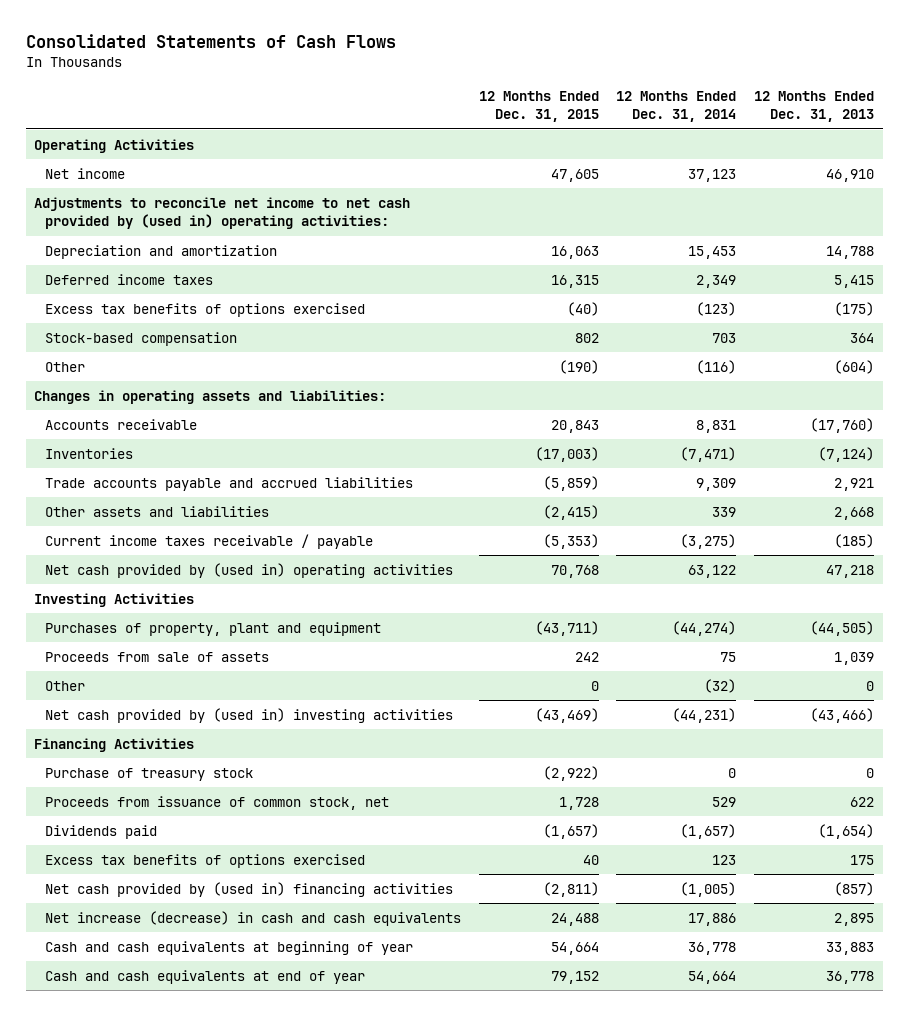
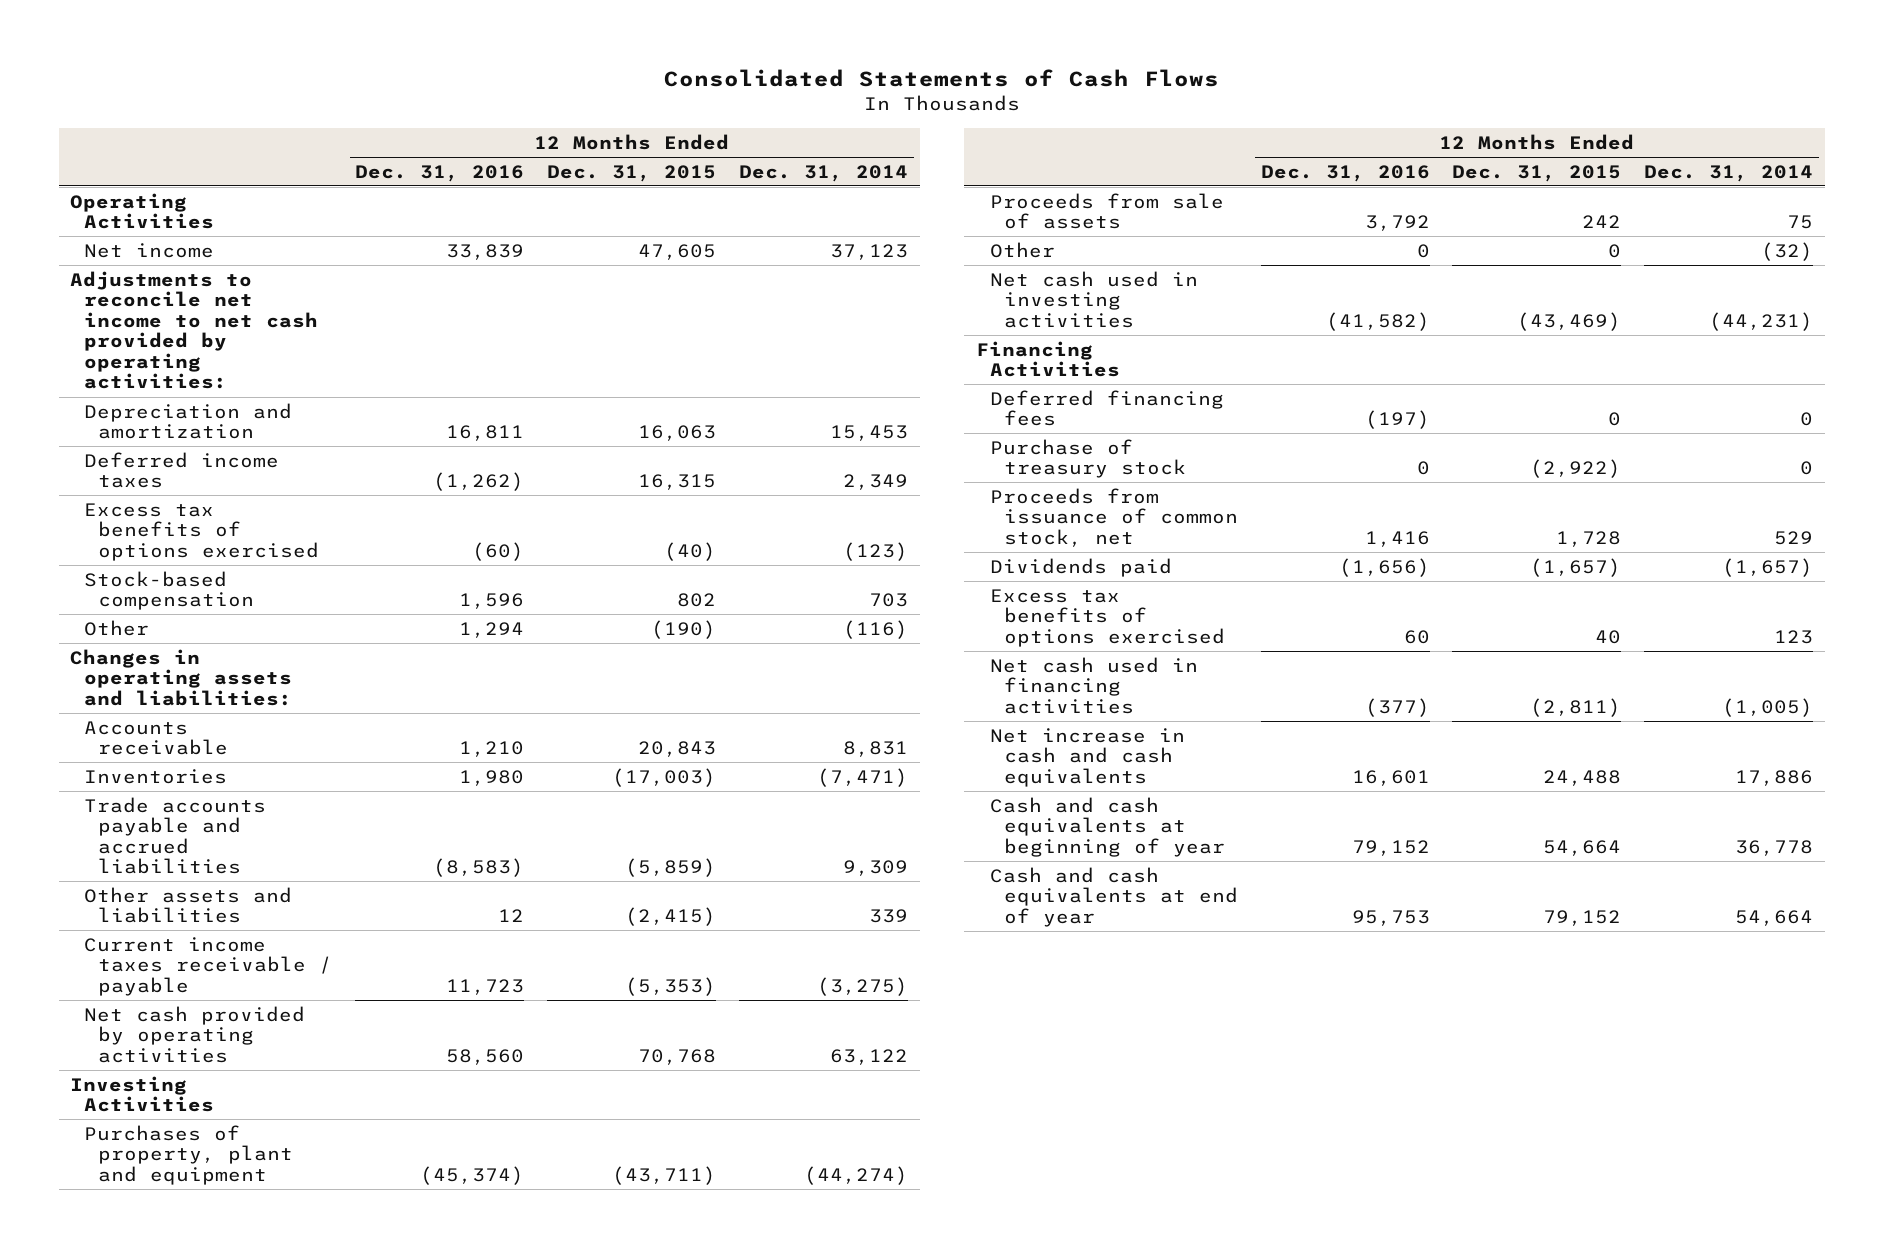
- | 12 Months Ended Dec. 31, 2015 | 12 Months Ended Dec. 31, 2014 | 12 Months Ended Dec. 31, 2013
+ | 12 Months Ended Dec. 31, 2016 | 12 Months Ended Dec. 31, 2015 | 12 Months Ended Dec. 31, 2014
- Adjustments to reconcile net income to net cash provided by (used in) operating activities:
+ Adjustments to reconcile net income to net cash provided by operating activities:
- Net cash provided by (used in) operating activities | 70,768 | 63,122 | 47,218
+ Net cash provided by operating activities | 58,560 | 70,768 | 63,122
- Net cash provided by (used in) investing activities | (43,469) | (44,231) | (43,466)
+ Net cash used in investing activities | (41,582) | (43,469) | (44,231)
+ Deferred financing fees | (197) | 0 | 0
- Net cash provided by (used in) financing activities | (2,811) | (1,005) | (857)
- Net increase (decrease) in cash and cash equivalents | 24,488 | 17,886 | 2,895
+ Net cash used in financing activities | (377) | (2,811) | (1,005)
+ Net increase in cash and cash equivalents | 16,601 | 24,488 | 17,886

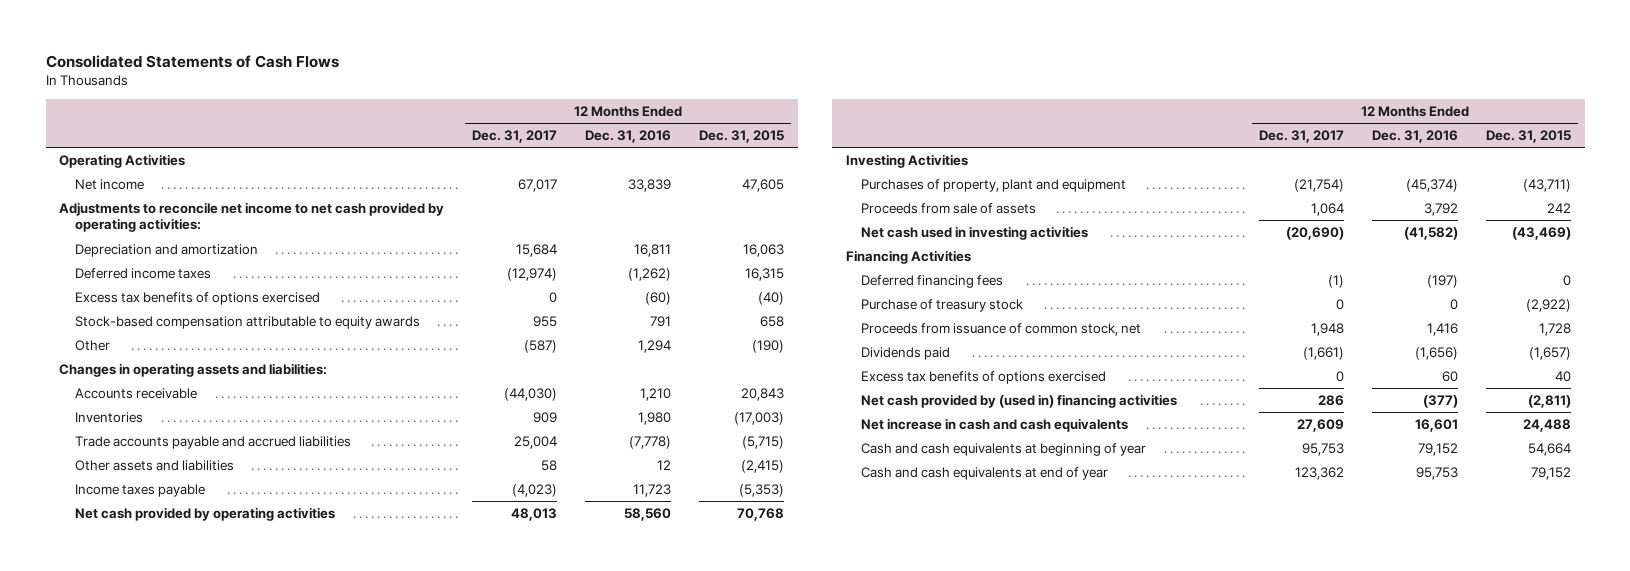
- | 12 Months Ended Dec. 31, 2016 | 12 Months Ended Dec. 31, 2015 | 12 Months Ended Dec. 31, 2014
+ | 12 Months Ended Dec. 31, 2017 | 12 Months Ended Dec. 31, 2016 | 12 Months Ended Dec. 31, 2015
- Stock-based compensation | 1,596 | 802 | 703
+ Stock-based compensation attributable to equity awards | 955 | 791 | 658
- Trade accounts payable and accrued liabilities | (8,583) | (5,859) | 9,309
+ Trade accounts payable and accrued liabilities | 25,004 | (7,778) | (5,715)
- Current income taxes receivable / payable | 11,723 | (5,353) | (3,275)
+ Income taxes payable | (4,023) | 11,723 | (5,353)
- Other | 0 | 0 | (32)
- Net cash used in financing activities | (377) | (2,811) | (1,005)
+ Net cash provided by (used in) financing activities | 286 | (377) | (2,811)

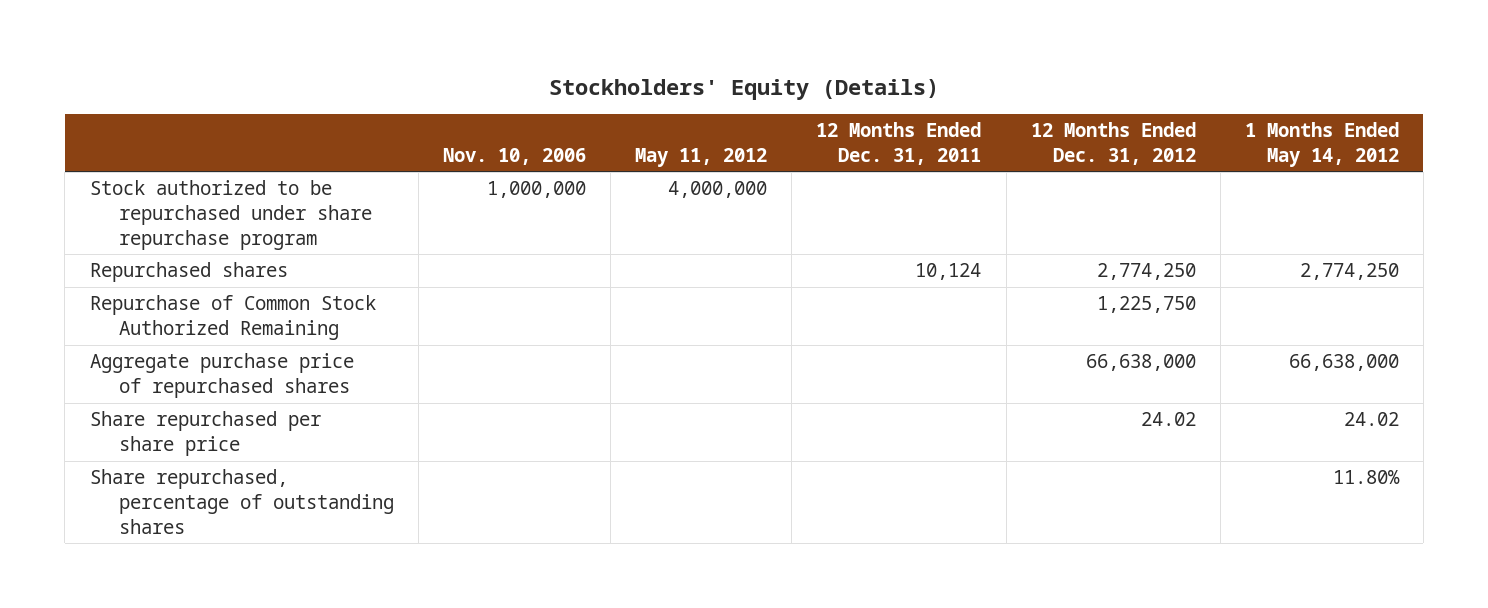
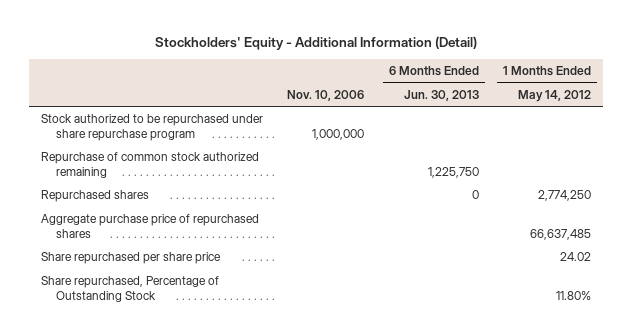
- Stockholders' Equity (Details)
+ Stockholders' Equity - Additional Information (Detail)
- | Nov. 10, 2006 | May 11, 2012 | 12 Months Ended Dec. 31, 2011 | 12 Months Ended Dec. 31, 2012 | 1 Months Ended May 14, 2012
+ | Nov. 10, 2006 | 6 Months Ended Jun. 30, 2013 | 1 Months Ended May 14, 2012
+ Repurchase of common stock authorized remaining | | 1,225,750 |
- Repurchase of Common Stock Authorized Remaining | | | | 1,225,750 |
- Aggregate purchase price of repurchased shares | | | | 66,638,000 | 66,638,000
+ Aggregate purchase price of repurchased shares | | | 66,637,485
- Share repurchased, percentage of outstanding shares | | | | | 11.80%
+ Share repurchased, Percentage of Outstanding Stock | | | 11.80%

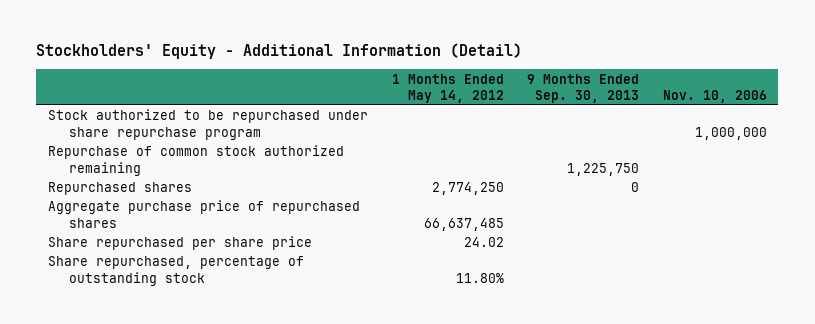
- | Nov. 10, 2006 | 6 Months Ended Jun. 30, 2013 | 1 Months Ended May 14, 2012
+ | 1 Months Ended May 14, 2012 | 9 Months Ended Sep. 30, 2013 | Nov. 10, 2006
- Share repurchased, Percentage of Outstanding Stock | | | 11.80%
+ Share repurchased, percentage of outstanding stock | 11.80% | |

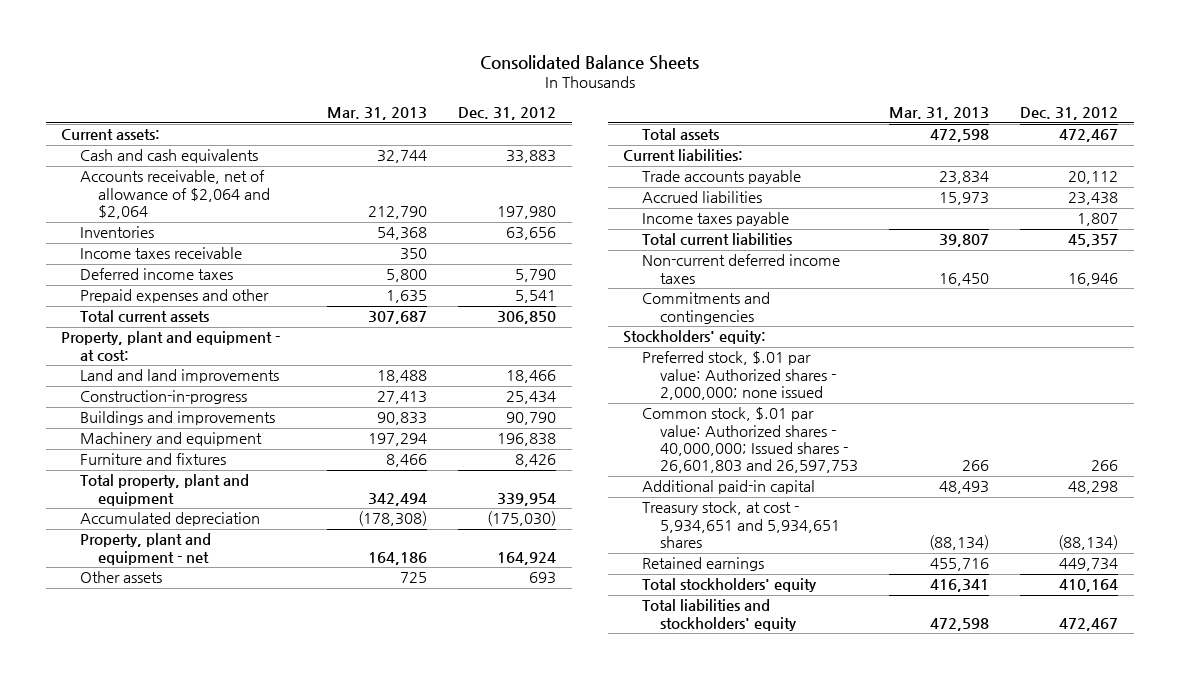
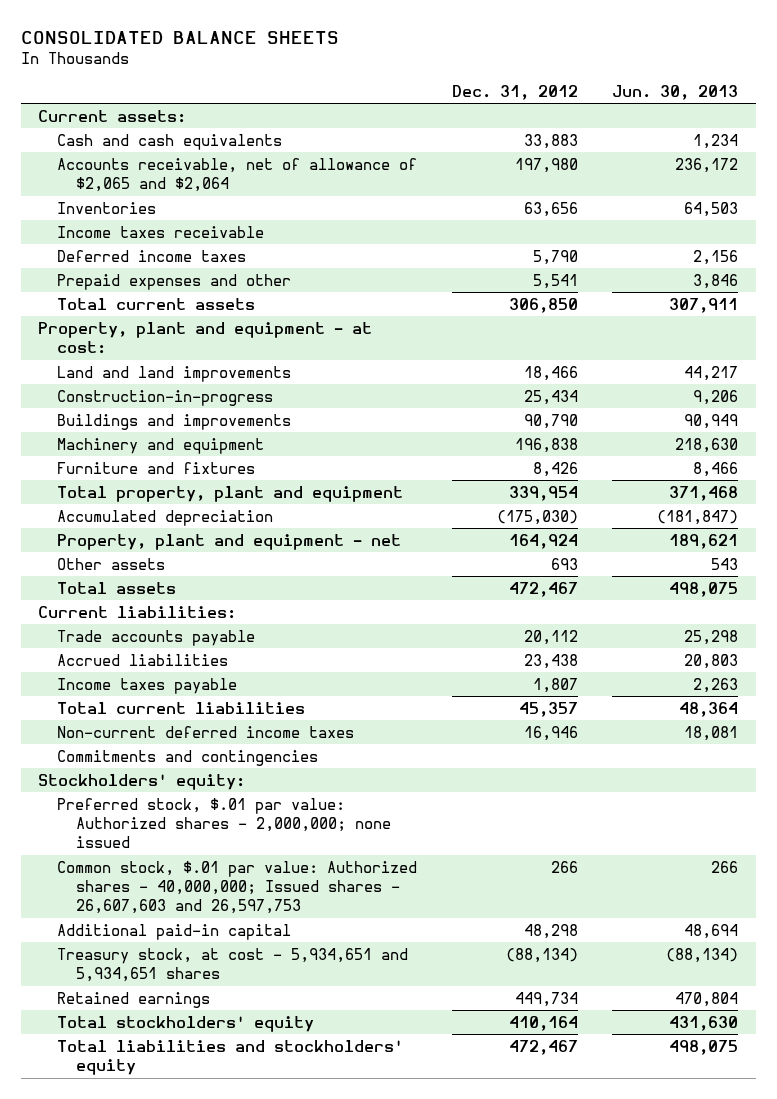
- Consolidated Balance Sheets
+ CONSOLIDATED BALANCE SHEETS
- | Mar. 31, 2013 | Dec. 31, 2012
+ | Dec. 31, 2012 | Jun. 30, 2013
- Accounts receivable, net of allowance of $2,064 and $2,064 | 212,790 | 197,980
+ Accounts receivable, net of allowance of $2,065 and $2,064 | 197,980 | 236,172
- Common stock, $.01 par value: Authorized shares - 40,000,000; Issued shares - 26,601,803 and 26,597,753 | 266 | 266
+ Common stock, $.01 par value: Authorized shares - 40,000,000; Issued shares - 26,607,603 and 26,597,753 | 266 | 266

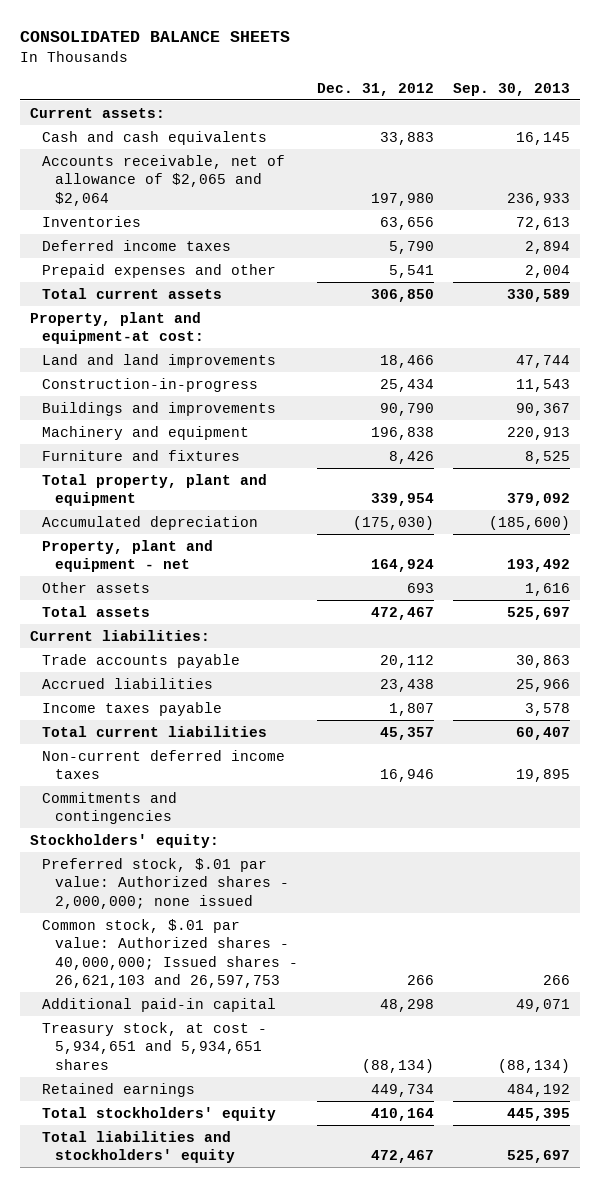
- | Dec. 31, 2012 | Jun. 30, 2013
+ | Dec. 31, 2012 | Sep. 30, 2013
- Income taxes receivable
- Property, plant and equipment - at cost:
+ Property, plant and equipment-at cost:
- Common stock, $.01 par value: Authorized shares - 40,000,000; Issued shares - 26,607,603 and 26,597,753 | 266 | 266
+ Common stock, $.01 par value: Authorized shares - 40,000,000; Issued shares - 26,621,103 and 26,597,753 | 266 | 266

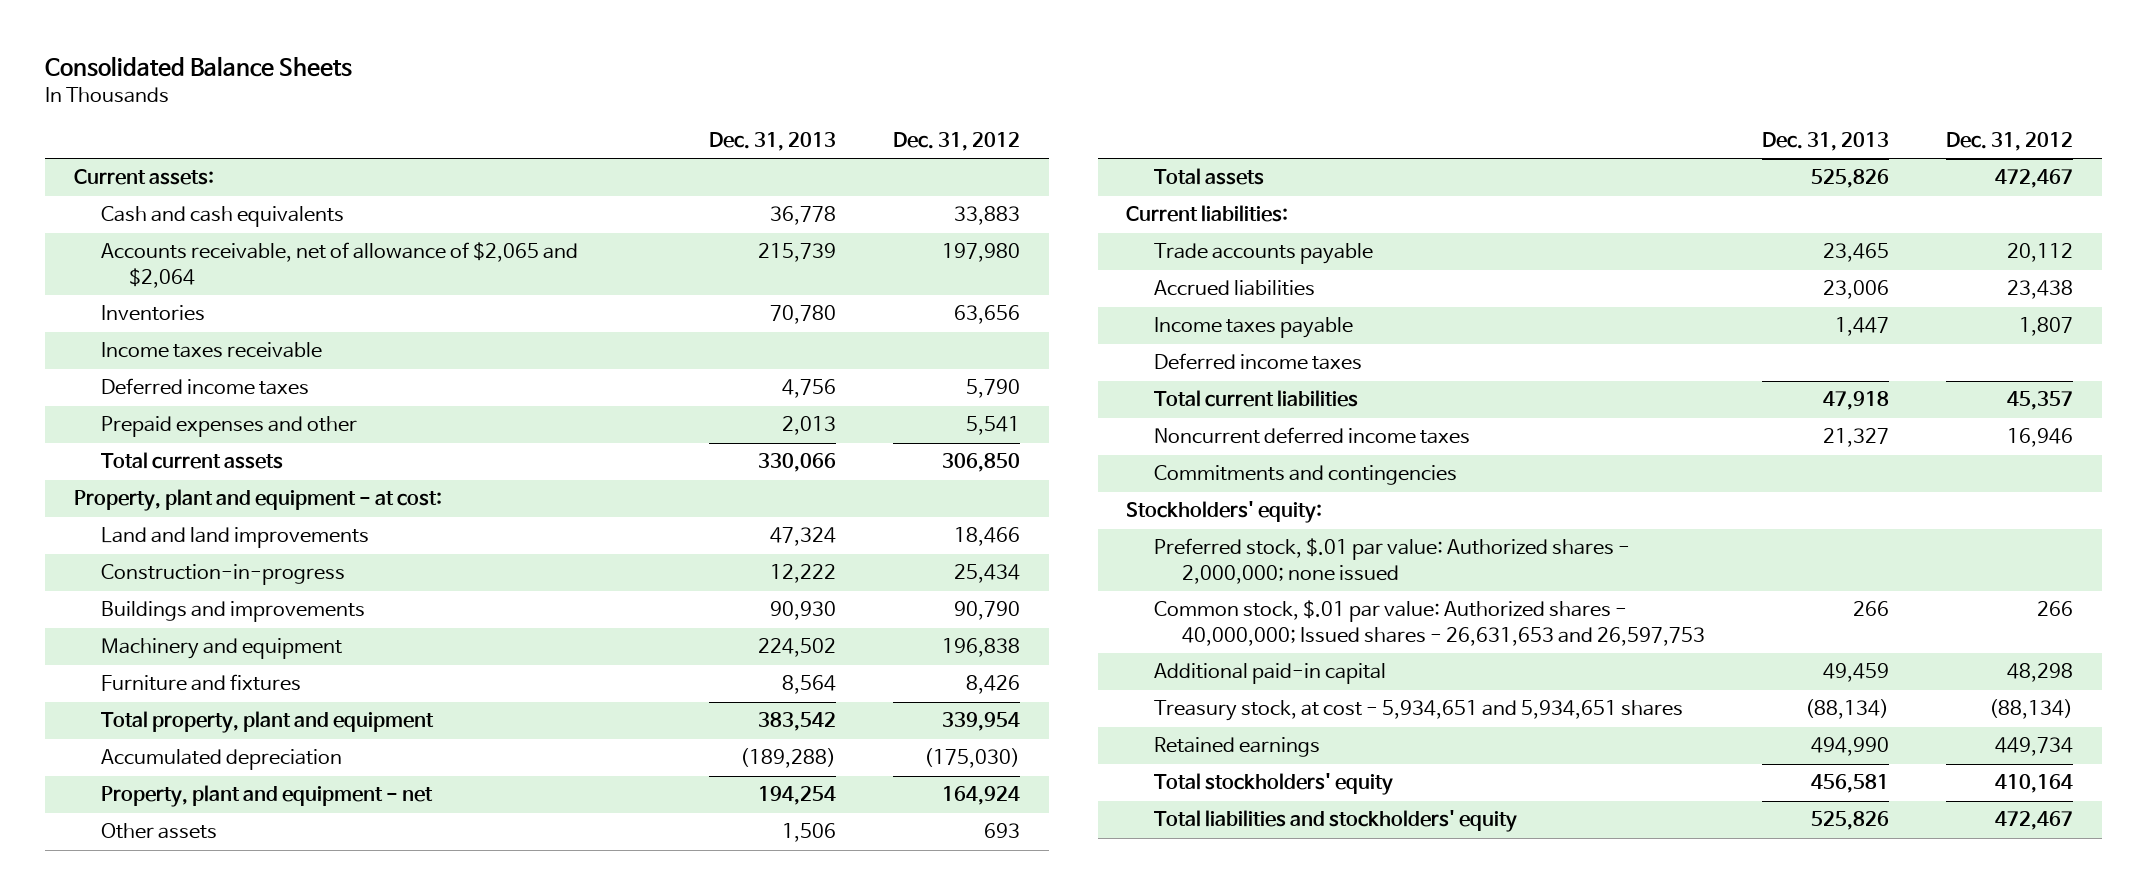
- CONSOLIDATED BALANCE SHEETS
+ Consolidated Balance Sheets
- | Dec. 31, 2012 | Sep. 30, 2013
+ | Dec. 31, 2013 | Dec. 31, 2012
+ Income taxes receivable
- Property, plant and equipment-at cost:
+ Property, plant and equipment - at cost:
+ Deferred income taxes
- Non-current deferred income taxes | 16,946 | 19,895
+ Noncurrent deferred income taxes | 21,327 | 16,946
- Common stock, $.01 par value: Authorized shares - 40,000,000; Issued shares - 26,621,103 and 26,597,753 | 266 | 266
+ Common stock, $.01 par value: Authorized shares - 40,000,000; Issued shares - 26,631,653 and 26,597,753 | 266 | 266

